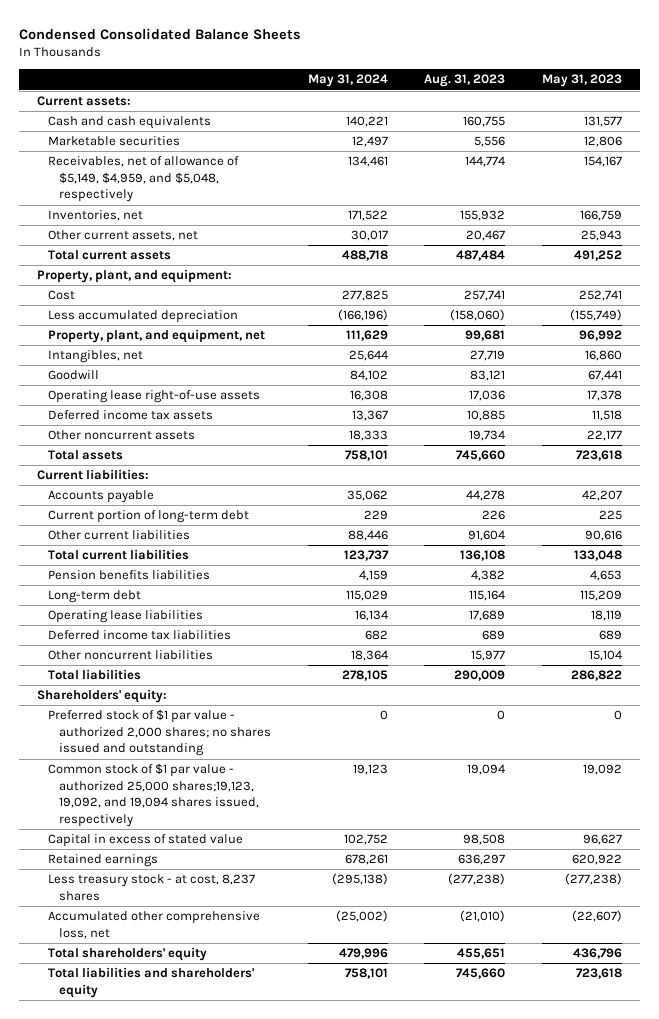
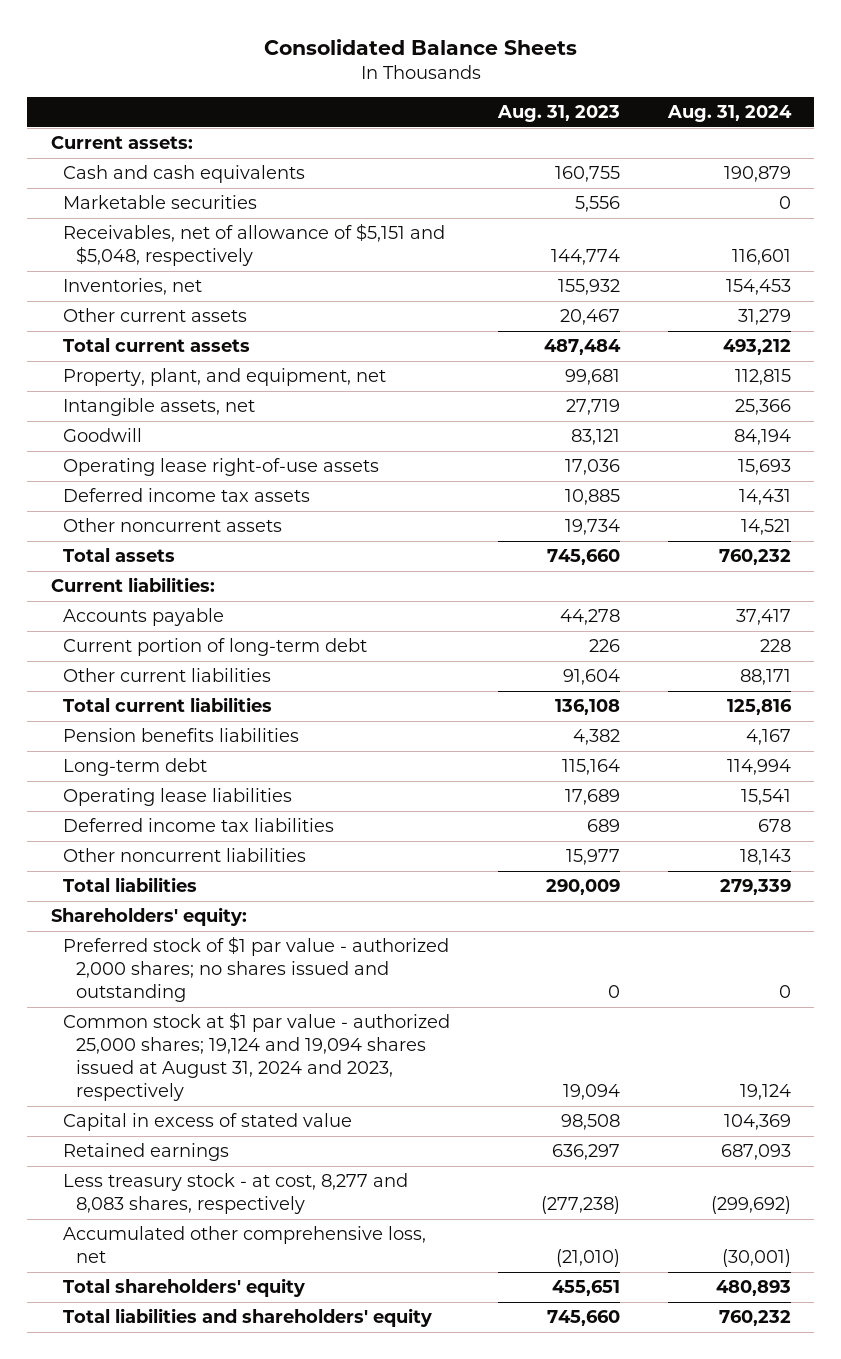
- Condensed Consolidated Balance Sheets
+ Consolidated Balance Sheets
- | May 31, 2024 | Aug. 31, 2023 | May 31, 2023
+ | Aug. 31, 2023 | Aug. 31, 2024
- Receivables, net of allowance of $5,149, $4,959, and $5,048, respectively | 134,461 | 144,774 | 154,167
+ Receivables, net of allowance of $5,151 and $5,048, respectively | 144,774 | 116,601
- Other current assets, net | 30,017 | 20,467 | 25,943
+ Other current assets | 20,467 | 31,279
- Property, plant, and equipment:
- Cost | 277,825 | 257,741 | 252,741
- Less accumulated depreciation | (166,196) | (158,060) | (155,749)
- Intangibles, net | 25,644 | 27,719 | 16,860
+ Intangible assets, net | 27,719 | 25,366
- Common stock of $1 par value - authorized 25,000 shares;19,123, 19,092, and 19,094 shares issued, respectively | 19,123 | 19,094 | 19,092
+ Common stock at $1 par value - authorized 25,000 shares; 19,124 and 19,094 shares issued at August 31, 2024 and 2023, respectively | 19,094 | 19,124
- Less treasury stock - at cost, 8,237 shares | (295,138) | (277,238) | (277,238)
+ Less treasury stock - at cost, 8,277 and 8,083 shares, respectively | (277,238) | (299,692)

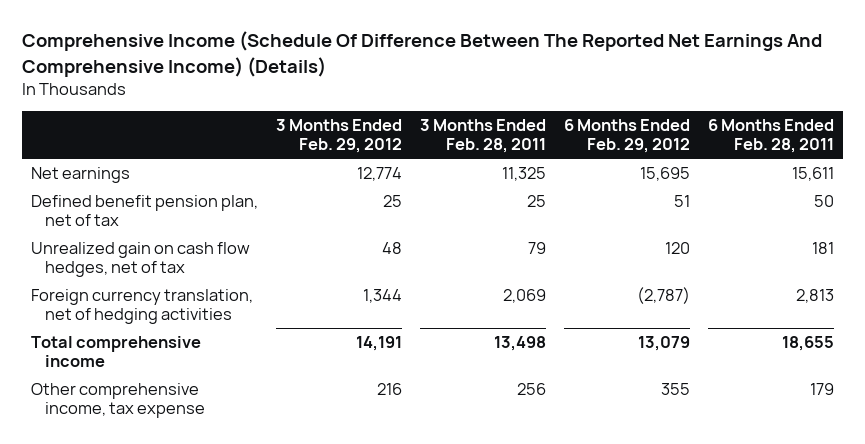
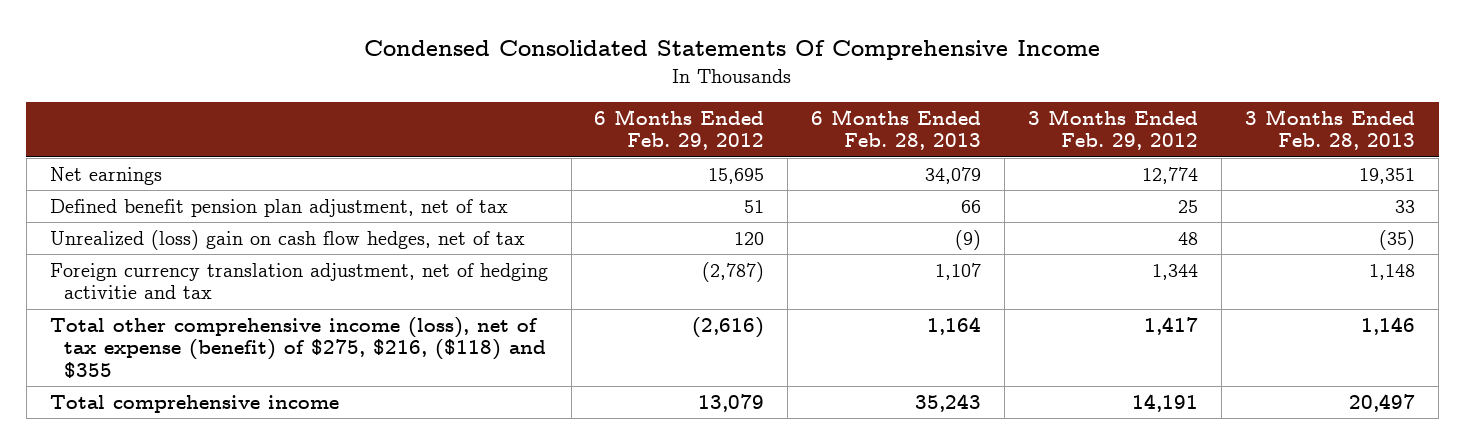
- Comprehensive Income (Schedule Of Difference Between The Reported Net Earnings And Comprehensive Income) (Details)
+ Condensed Consolidated Statements Of Comprehensive Income
- | 3 Months Ended Feb. 29, 2012 | 3 Months Ended Feb. 28, 2011 | 6 Months Ended Feb. 29, 2012 | 6 Months Ended Feb. 28, 2011
+ | 6 Months Ended Feb. 29, 2012 | 6 Months Ended Feb. 28, 2013 | 3 Months Ended Feb. 29, 2012 | 3 Months Ended Feb. 28, 2013
- Defined benefit pension plan, net of tax | 25 | 25 | 51 | 50
- Unrealized gain on cash flow hedges, net of tax | 48 | 79 | 120 | 181
- Foreign currency translation, net of hedging activities | 1,344 | 2,069 | (2,787) | 2,813
+ Defined benefit pension plan adjustment, net of tax | 51 | 66 | 25 | 33
+ Unrealized (loss) gain on cash flow hedges, net of tax | 120 | (9) | 48 | (35)
+ Foreign currency translation adjustment, net of hedging activitie and tax | (2,787) | 1,107 | 1,344 | 1,148
+ Total other comprehensive income (loss), net of tax expense (benefit) of $275, $216, ($118) and $355 | (2,616) | 1,164 | 1,417 | 1,146
- Other comprehensive income, tax expense | 216 | 256 | 355 | 179

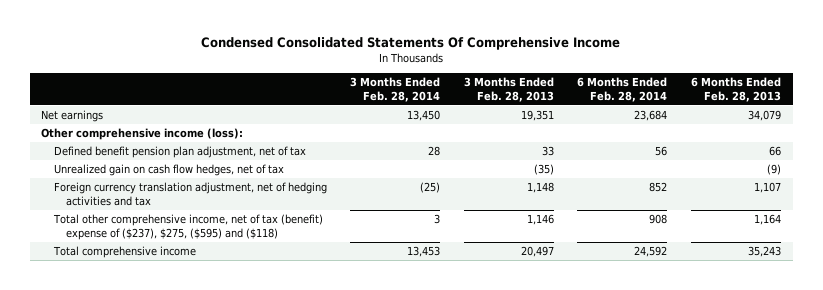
- | 6 Months Ended Feb. 29, 2012 | 6 Months Ended Feb. 28, 2013 | 3 Months Ended Feb. 29, 2012 | 3 Months Ended Feb. 28, 2013
+ | 3 Months Ended Feb. 28, 2014 | 3 Months Ended Feb. 28, 2013 | 6 Months Ended Feb. 28, 2014 | 6 Months Ended Feb. 28, 2013
+ Other comprehensive income (loss):
- Unrealized (loss) gain on cash flow hedges, net of tax | 120 | (9) | 48 | (35)
- Foreign currency translation adjustment, net of hedging activitie and tax | (2,787) | 1,107 | 1,344 | 1,148
- Total other comprehensive income (loss), net of tax expense (benefit) of $275, $216, ($118) and $355 | (2,616) | 1,164 | 1,417 | 1,146
+ Unrealized gain on cash flow hedges, net of tax | | (35) | | (9)
+ Foreign currency translation adjustment, net of hedging activities and tax | (25) | 1,148 | 852 | 1,107
+ Total other comprehensive income, net of tax (benefit) expense of ($237), $275, ($595) and ($118) | 3 | 1,146 | 908 | 1,164

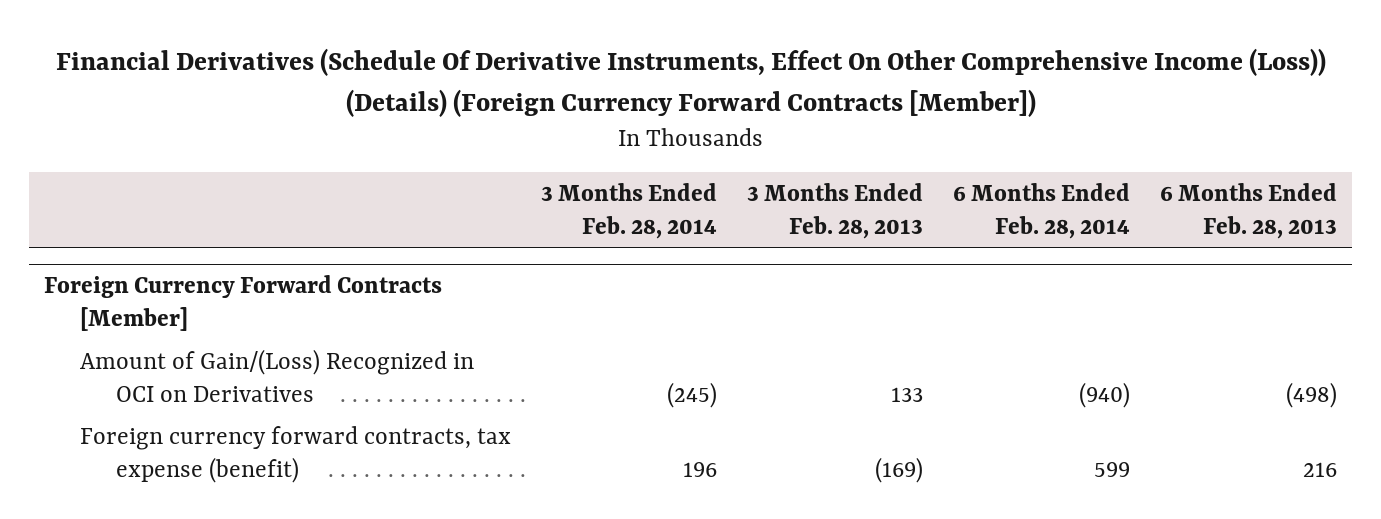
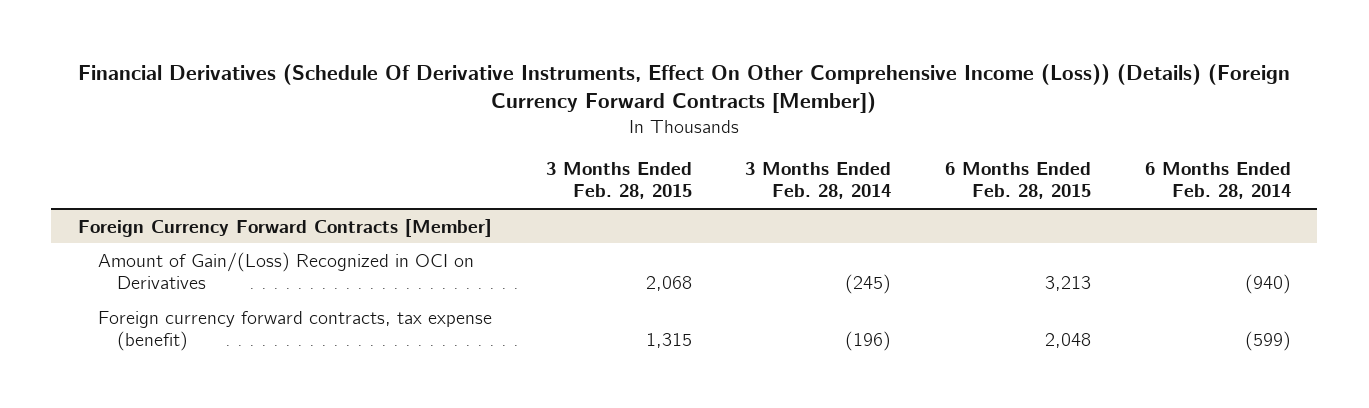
- | 3 Months Ended Feb. 28, 2014 | 3 Months Ended Feb. 28, 2013 | 6 Months Ended Feb. 28, 2014 | 6 Months Ended Feb. 28, 2013
+ | 3 Months Ended Feb. 28, 2015 | 3 Months Ended Feb. 28, 2014 | 6 Months Ended Feb. 28, 2015 | 6 Months Ended Feb. 28, 2014
@ Foreign Currency Forward Contracts [Member]
- Foreign currency forward contracts, tax expense (benefit) | 196 | (169) | 599 | 216
+ Foreign currency forward contracts, tax expense (benefit) | 1,315 | (196) | 2,048 | (599)

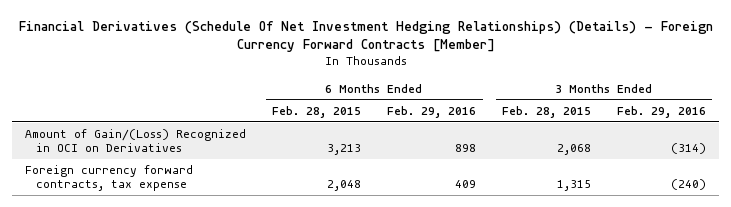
- Financial Derivatives (Schedule Of Derivative Instruments, Effect On Other Comprehensive Income (Loss)) (Details) (Foreign Currency Forward Contracts [Member])
+ Financial Derivatives (Schedule Of Net Investment Hedging Relationships) (Details) - Foreign Currency Forward Contracts [Member]
- | 3 Months Ended Feb. 28, 2015 | 3 Months Ended Feb. 28, 2014 | 6 Months Ended Feb. 28, 2015 | 6 Months Ended Feb. 28, 2014
+ | 6 Months Ended Feb. 28, 2015 | 6 Months Ended Feb. 29, 2016 | 3 Months Ended Feb. 28, 2015 | 3 Months Ended Feb. 29, 2016
- Foreign Currency Forward Contracts [Member]
- Foreign currency forward contracts, tax expense (benefit) | 1,315 | (196) | 2,048 | (599)
+ Foreign currency forward contracts, tax expense | 2,048 | 409 | 1,315 | (240)

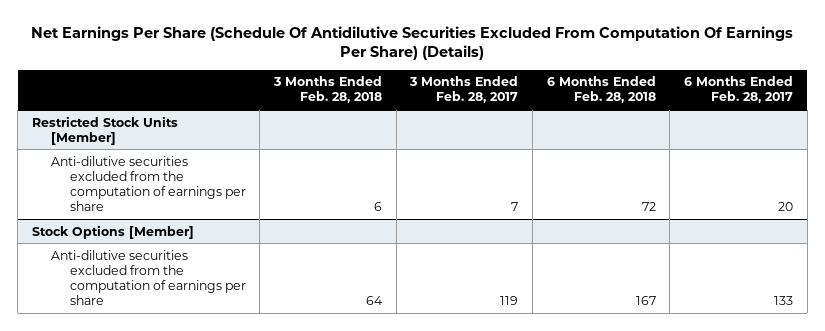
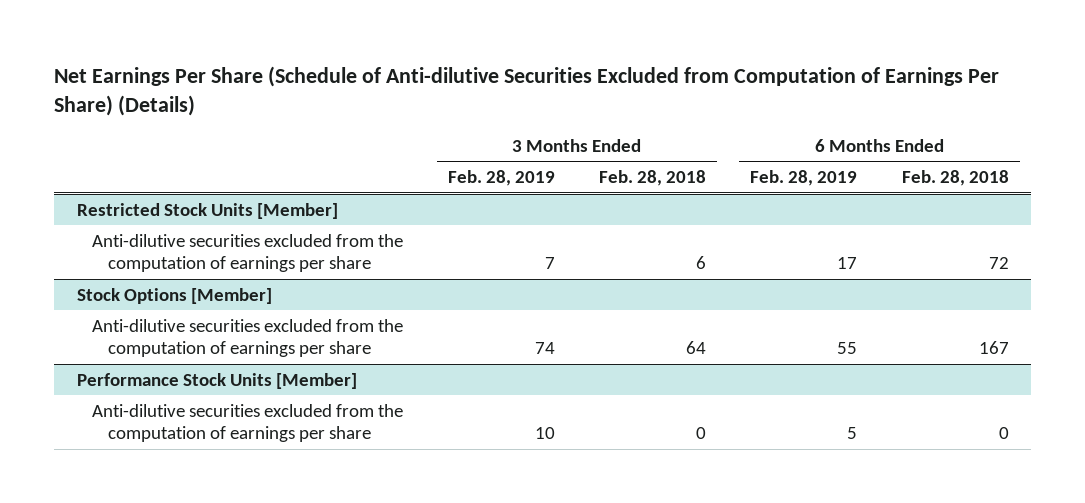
- Net Earnings Per Share (Schedule Of Antidilutive Securities Excluded From Computation Of Earnings Per Share) (Details)
+ Net Earnings Per Share (Schedule of Anti-dilutive Securities Excluded from Computation of Earnings Per Share) (Details)
- | 3 Months Ended Feb. 28, 2018 | 3 Months Ended Feb. 28, 2017 | 6 Months Ended Feb. 28, 2018 | 6 Months Ended Feb. 28, 2017
+ | 3 Months Ended Feb. 28, 2019 | 3 Months Ended Feb. 28, 2018 | 6 Months Ended Feb. 28, 2019 | 6 Months Ended Feb. 28, 2018
+ Performance Stock Units [Member]
+ Anti-dilutive securities excluded from the computation of earnings per share | 10 | 0 | 5 | 0

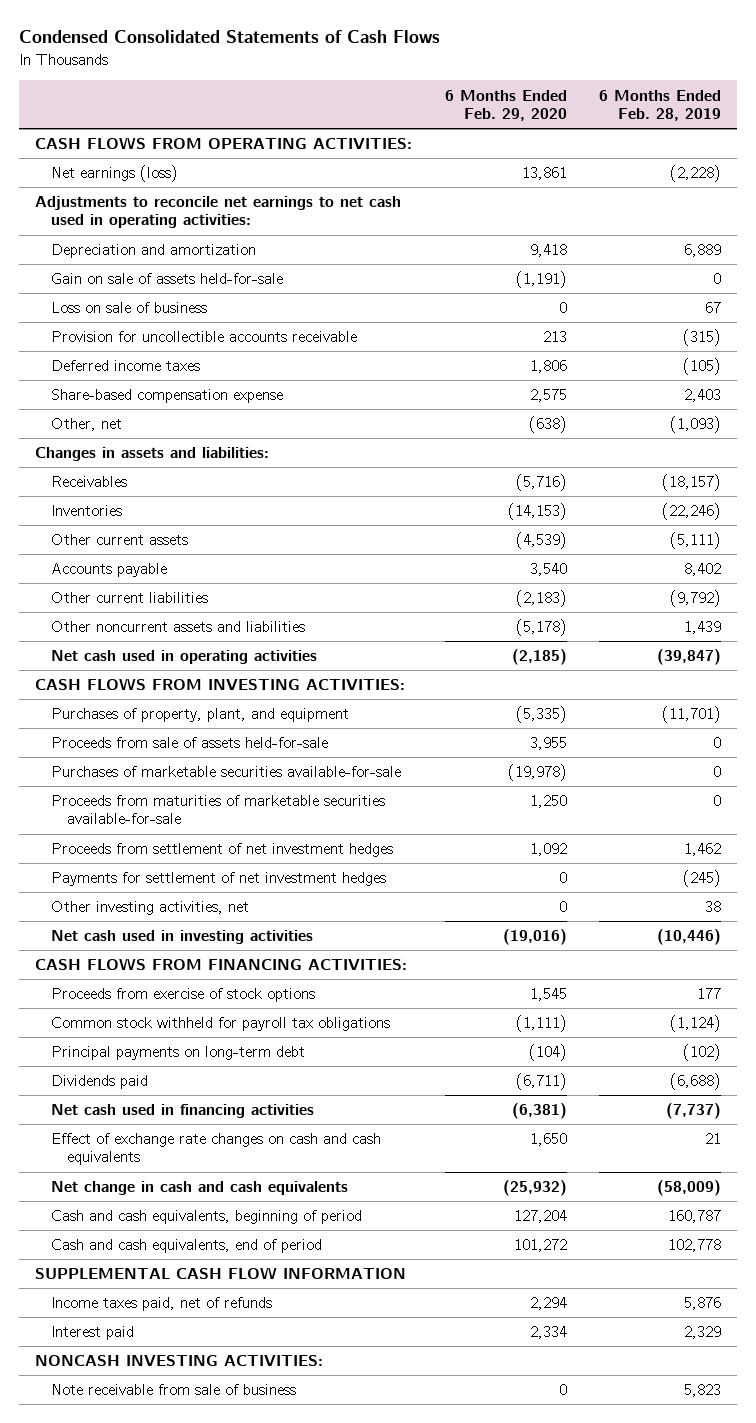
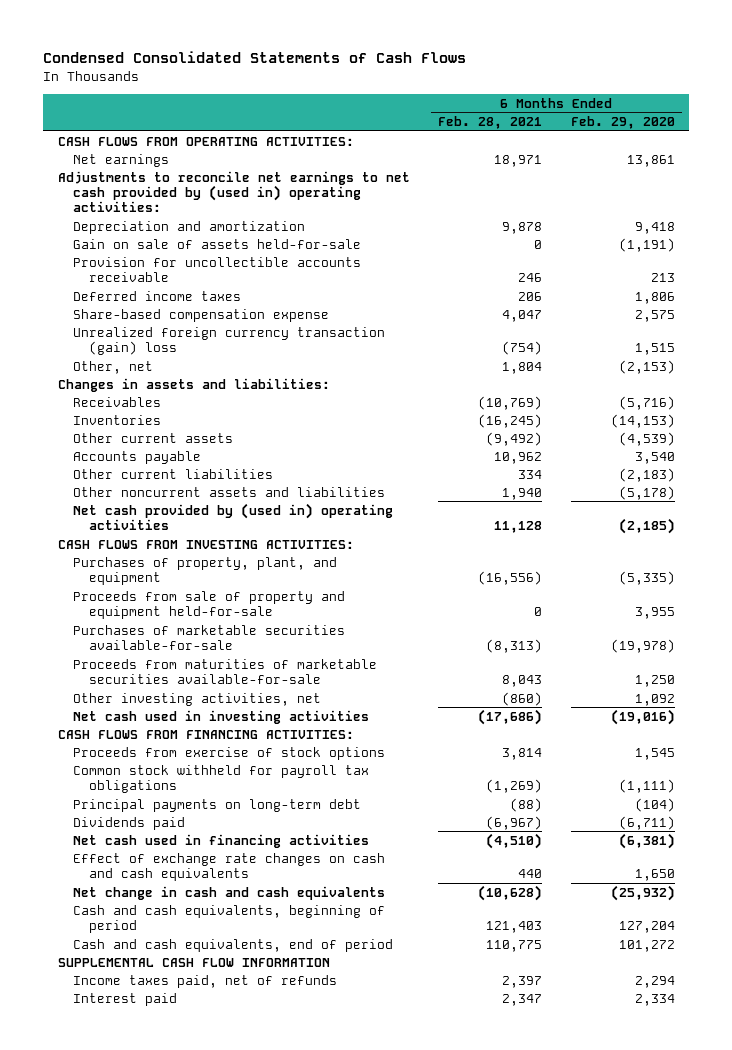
- | 6 Months Ended Feb. 29, 2020 | 6 Months Ended Feb. 28, 2019
+ | 6 Months Ended Feb. 28, 2021 | 6 Months Ended Feb. 29, 2020
- Net earnings (loss) | 13,861 | (2,228)
- Adjustments to reconcile net earnings to net cash used in operating activities:
+ Net earnings | 18,971 | 13,861
+ Adjustments to reconcile net earnings to net cash provided by (used in) operating activities:
- Loss on sale of business | 0 | 67
- Other, net | (638) | (1,093)
+ Unrealized foreign currency transaction (gain) loss | (754) | 1,515
+ Other, net | 1,804 | (2,153)
- Net cash used in operating activities | (2,185) | (39,847)
+ Net cash provided by (used in) operating activities | 11,128 | (2,185)
- Proceeds from sale of assets held-for-sale | 3,955 | 0
+ Proceeds from sale of property and equipment held-for-sale | 0 | 3,955
- Proceeds from settlement of net investment hedges | 1,092 | 1,462
- Payments for settlement of net investment hedges | 0 | (245)
- Other investing activities, net | 0 | 38
+ Other investing activities, net | (860) | 1,092
- NONCASH INVESTING ACTIVITIES:
- Note receivable from sale of business | 0 | 5,823

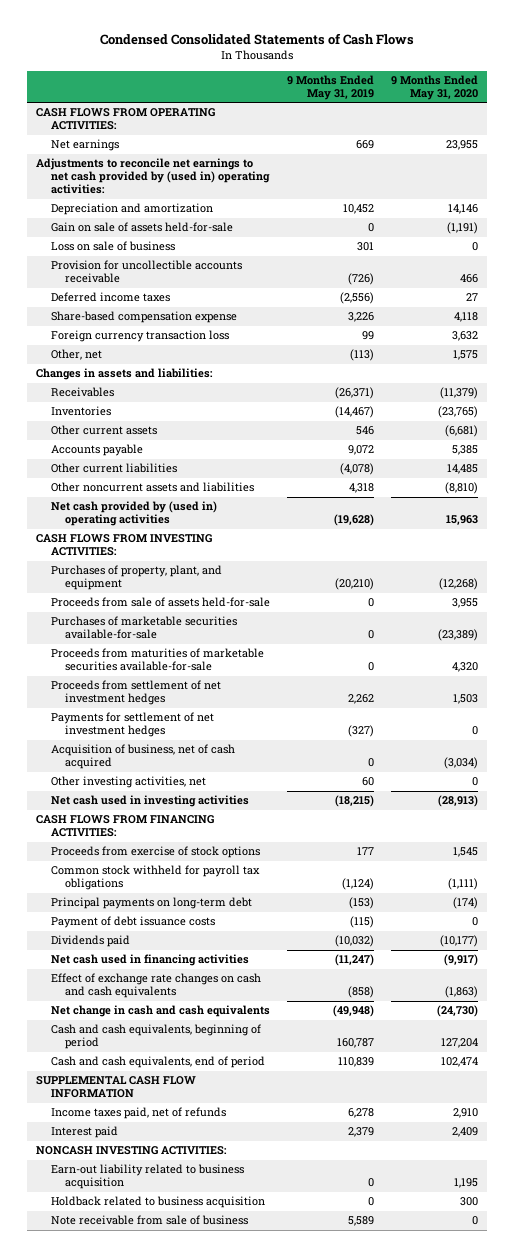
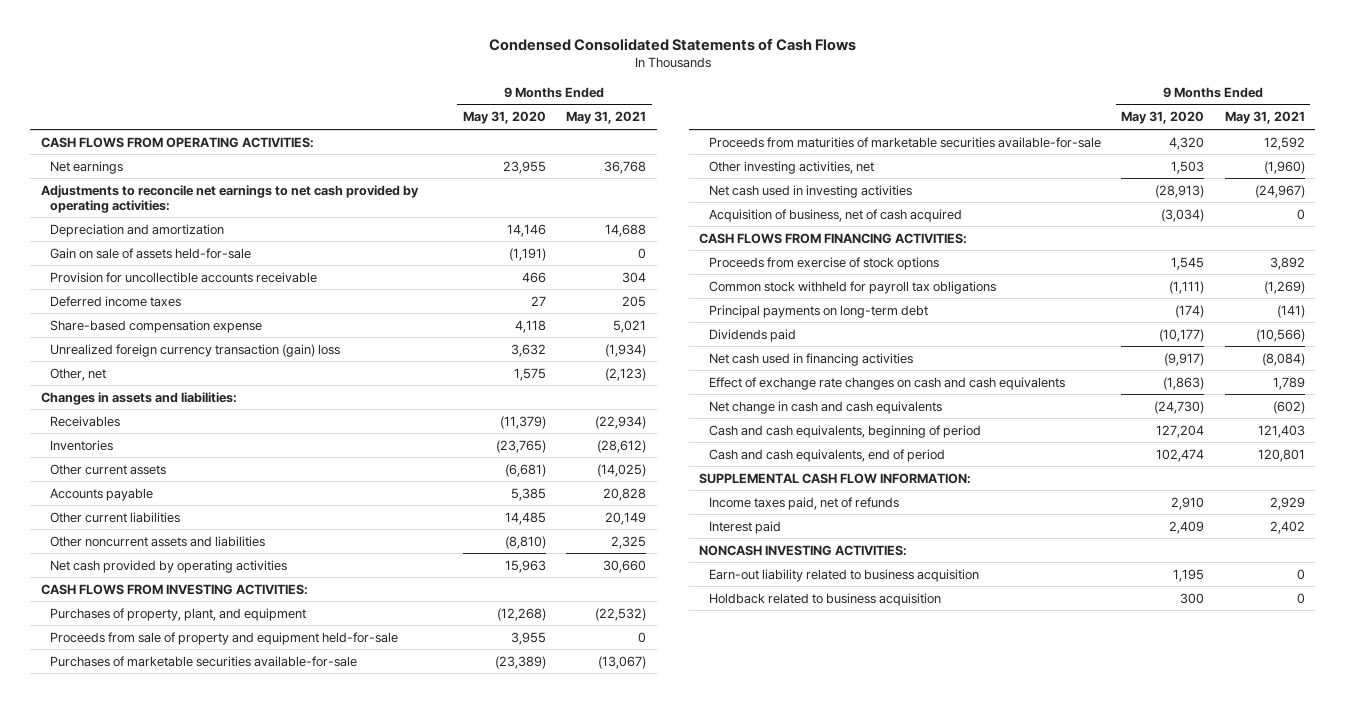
- | 9 Months Ended May 31, 2019 | 9 Months Ended May 31, 2020
+ | 9 Months Ended May 31, 2020 | 9 Months Ended May 31, 2021
- Adjustments to reconcile net earnings to net cash provided by (used in) operating activities:
+ Adjustments to reconcile net earnings to net cash provided by operating activities:
- Loss on sale of business | 301 | 0
- Foreign currency transaction loss | 99 | 3,632
+ Unrealized foreign currency transaction (gain) loss | 3,632 | (1,934)
- Net cash provided by (used in) operating activities | (19,628) | 15,963
+ Net cash provided by operating activities | 15,963 | 30,660
- Proceeds from sale of assets held-for-sale | 0 | 3,955
+ Proceeds from sale of property and equipment held-for-sale | 3,955 | 0
- Proceeds from settlement of net investment hedges | 2,262 | 1,503
- Payments for settlement of net investment hedges | (327) | 0
- Other investing activities, net | 60 | 0
+ Other investing activities, net | 1,503 | (1,960)
moved down: Acquisition of business, net of cash acquired | (3,034) | 0
- Payment of debt issuance costs | (115) | 0
- SUPPLEMENTAL CASH FLOW INFORMATION
+ SUPPLEMENTAL CASH FLOW INFORMATION:
- Note receivable from sale of business | 5,589 | 0

